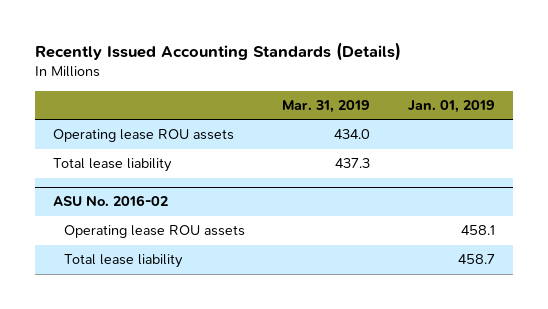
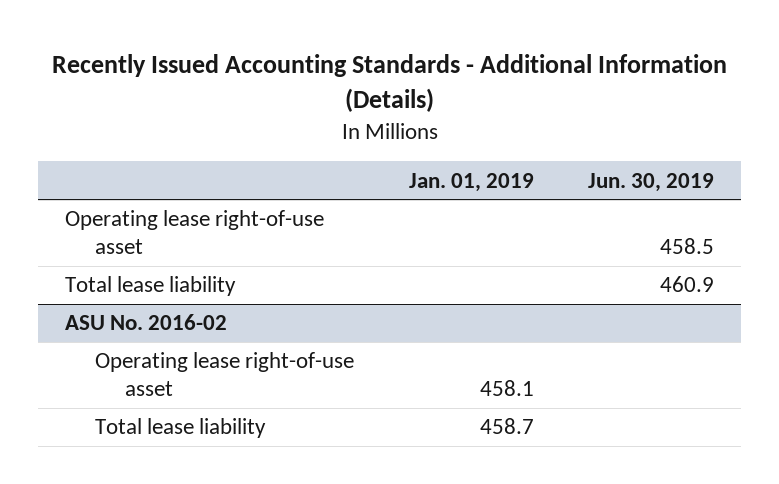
- Recently Issued Accounting Standards (Details)
+ Recently Issued Accounting Standards - Additional Information (Details)
- | Mar. 31, 2019 | Jan. 01, 2019
+ | Jan. 01, 2019 | Jun. 30, 2019
- Operating lease ROU assets | 434.0 |
+ Operating lease right-of-use asset | | 458.5
@ ASU No. 2016-02
- Operating lease ROU assets | | 458.1
+ Operating lease right-of-use asset | 458.1 |

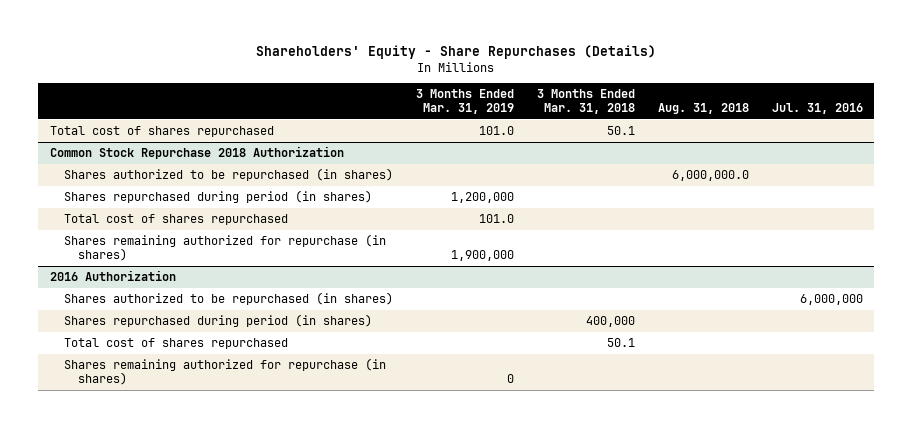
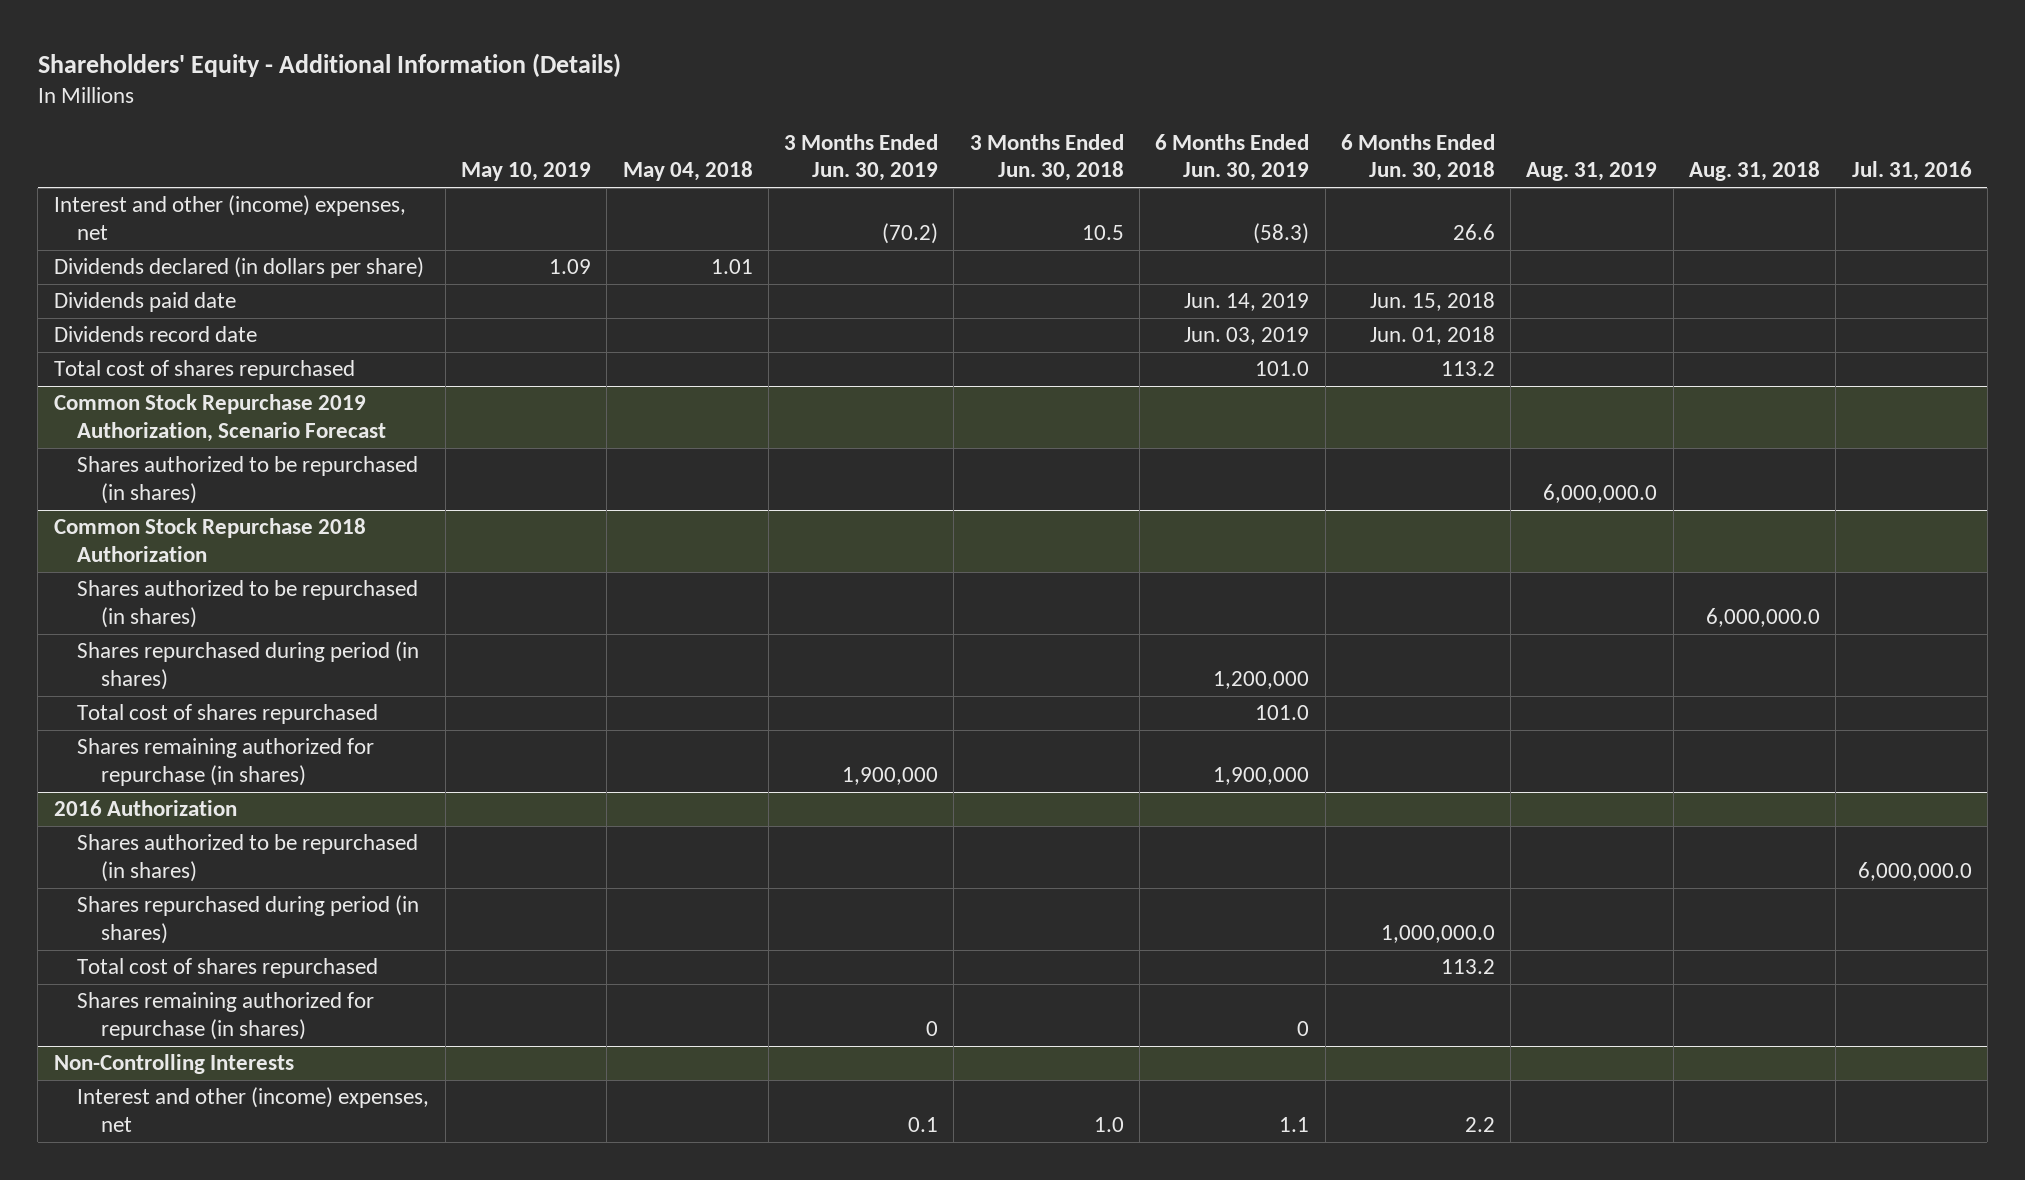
- Shareholders' Equity - Share Repurchases (Details)
+ Shareholders' Equity - Additional Information (Details)
- | 3 Months Ended Mar. 31, 2019 | 3 Months Ended Mar. 31, 2018 | Aug. 31, 2018 | Jul. 31, 2016
+ | May 10, 2019 | May 04, 2018 | 3 Months Ended Jun. 30, 2019 | 3 Months Ended Jun. 30, 2018 | 6 Months Ended Jun. 30, 2019 | 6 Months Ended Jun. 30, 2018 | Aug. 31, 2019 | Aug. 31, 2018 | Jul. 31, 2016
+ Interest and other (income) expenses, net | | | (70.2) | 10.5 | (58.3) | 26.6 | | |
+ Dividends declared (in dollars per share) | 1.09 | 1.01 | | | | | | |
+ Dividends paid date | | | | | Jun. 14, 2019 | Jun. 15, 2018 | | |
+ Dividends record date | | | | | Jun. 03, 2019 | Jun. 01, 2018 | | |
+ Common Stock Repurchase 2019 Authorization, Scenario Forecast
+ Shares authorized to be repurchased (in shares) | | | | | | | 6,000,000.0 | |
@ 2016 Authorization
- Shares authorized to be repurchased (in shares) | | | | 6,000,000
+ Shares authorized to be repurchased (in shares) | | | | | | | | | 6,000,000.0
+ Non-Controlling Interests
+ Interest and other (income) expenses, net | | | 0.1 | 1.0 | 1.1 | 2.2 | | |

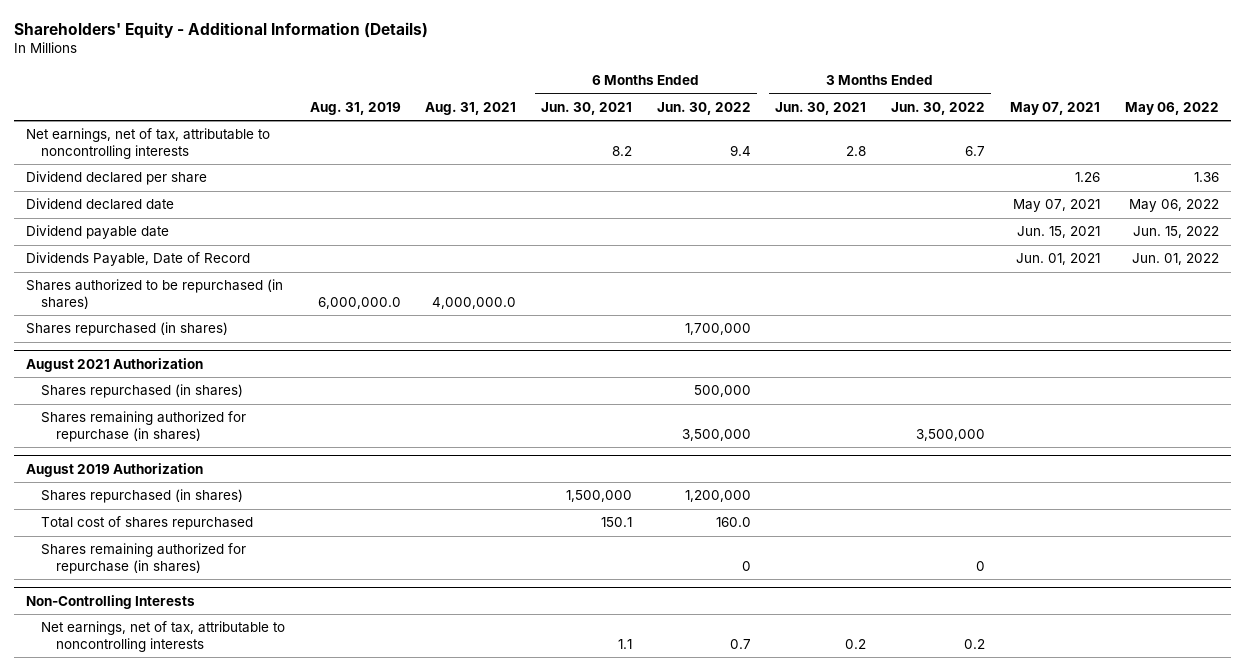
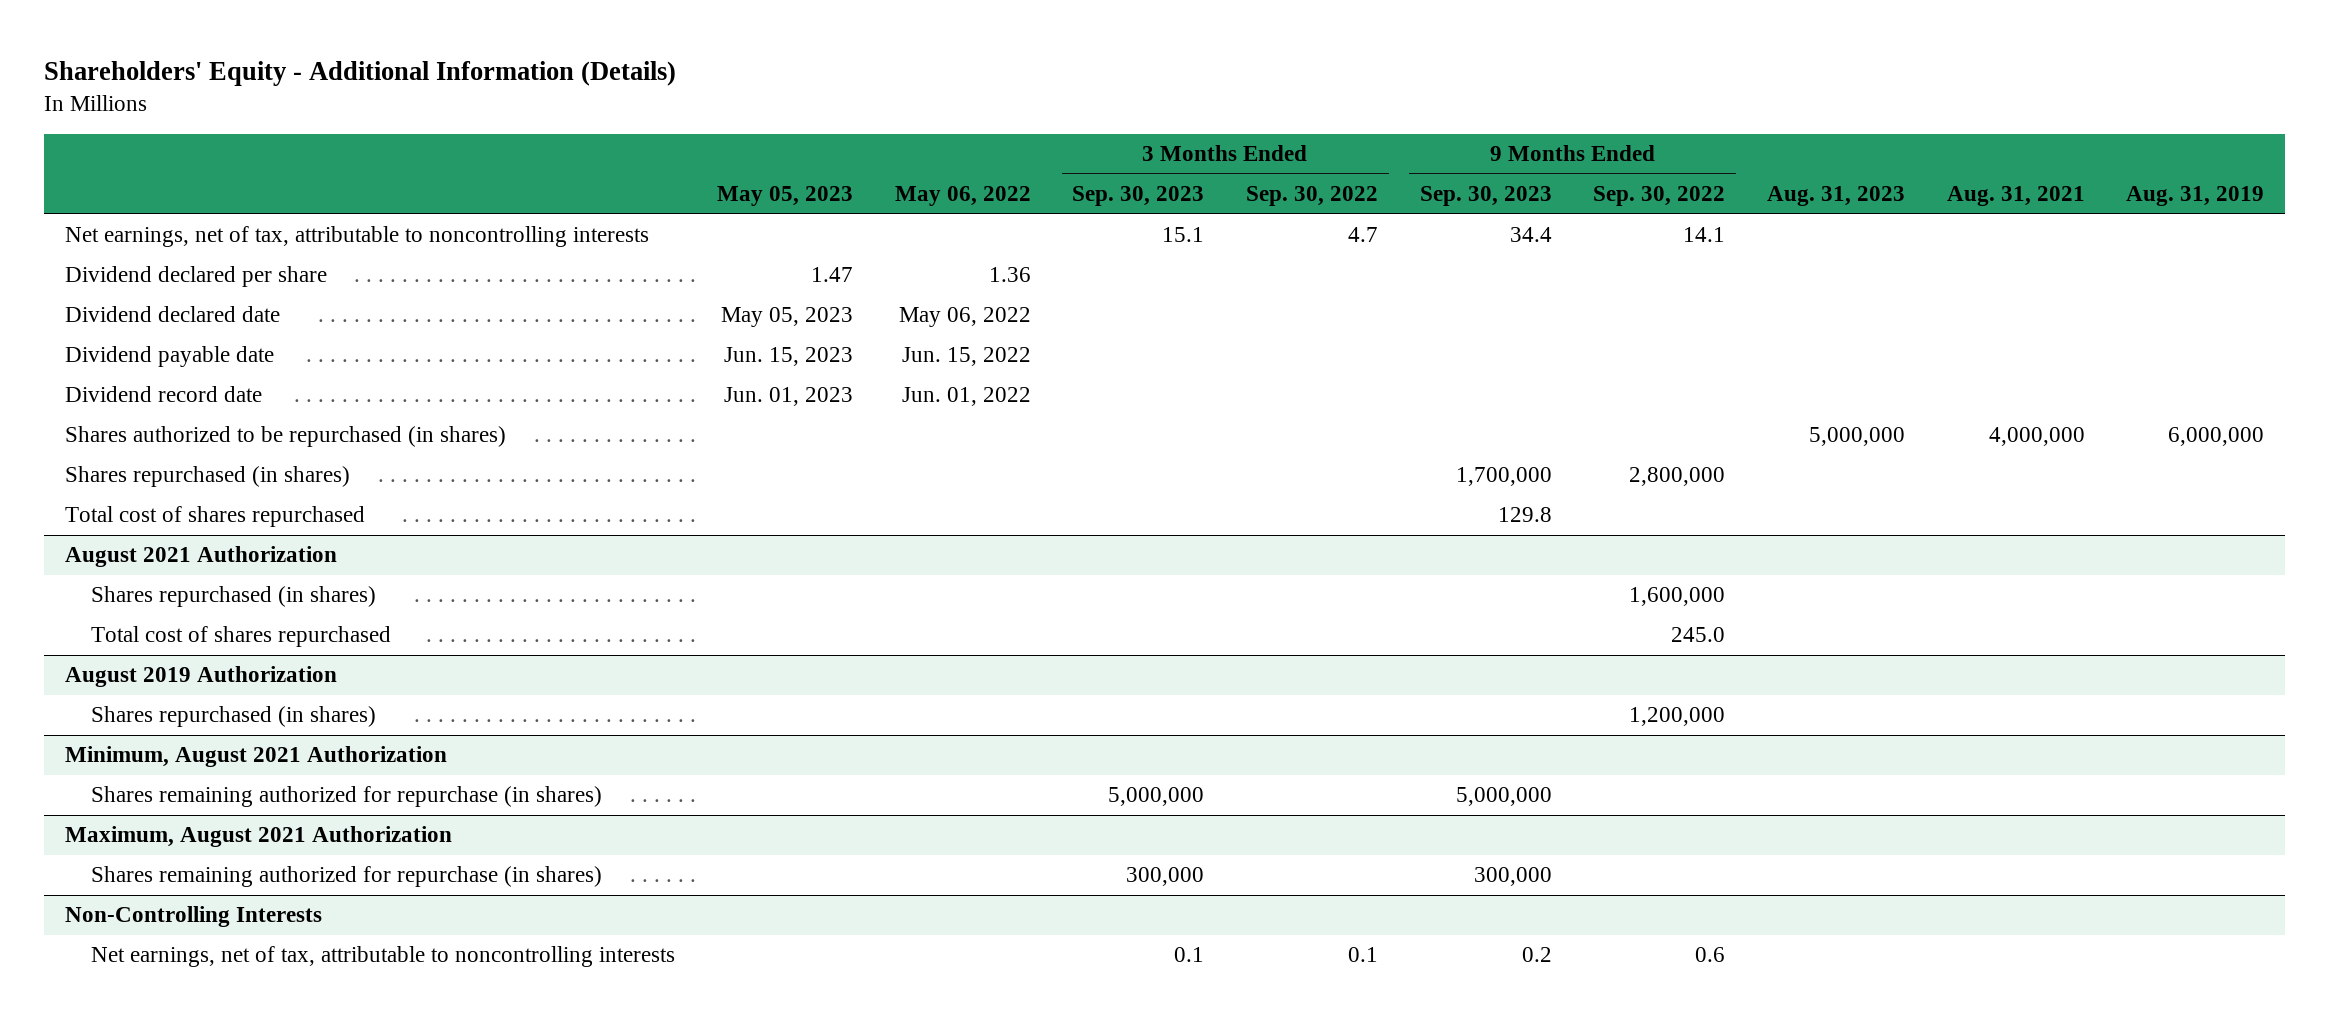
- | Aug. 31, 2019 | Aug. 31, 2021 | 6 Months Ended Jun. 30, 2021 | 6 Months Ended Jun. 30, 2022 | 3 Months Ended Jun. 30, 2021 | 3 Months Ended Jun. 30, 2022 | May 07, 2021 | May 06, 2022
+ | May 05, 2023 | May 06, 2022 | 3 Months Ended Sep. 30, 2023 | 3 Months Ended Sep. 30, 2022 | 9 Months Ended Sep. 30, 2023 | 9 Months Ended Sep. 30, 2022 | Aug. 31, 2023 | Aug. 31, 2021 | Aug. 31, 2019
- Dividends Payable, Date of Record | | | | | | | Jun. 01, 2021 | Jun. 01, 2022
- Shares authorized to be repurchased (in shares) | 6,000,000.0 | 4,000,000.0 | | | | | |
+ Dividend record date | Jun. 01, 2023 | Jun. 01, 2022 | | | | | | |
+ Shares authorized to be repurchased (in shares) | | | | | | | 5,000,000 | 4,000,000 | 6,000,000
+ Total cost of shares repurchased | | | | | 129.8 | | | |
@ August 2021 Authorization
- Shares remaining authorized for repurchase (in shares) | | | | 3,500,000 | | 3,500,000 | |
+ Total cost of shares repurchased | | | | | | 245.0 | | |
@ August 2019 Authorization
- Total cost of shares repurchased | | | 150.1 | 160.0 | | | |
- Shares remaining authorized for repurchase (in shares) | | | | 0 | | 0 | |
+ Minimum, August 2021 Authorization
+ Shares remaining authorized for repurchase (in shares) | | | 5,000,000 | | 5,000,000 | | | |
+ Maximum, August 2021 Authorization
+ Shares remaining authorized for repurchase (in shares) | | | 300,000 | | 300,000 | | | |

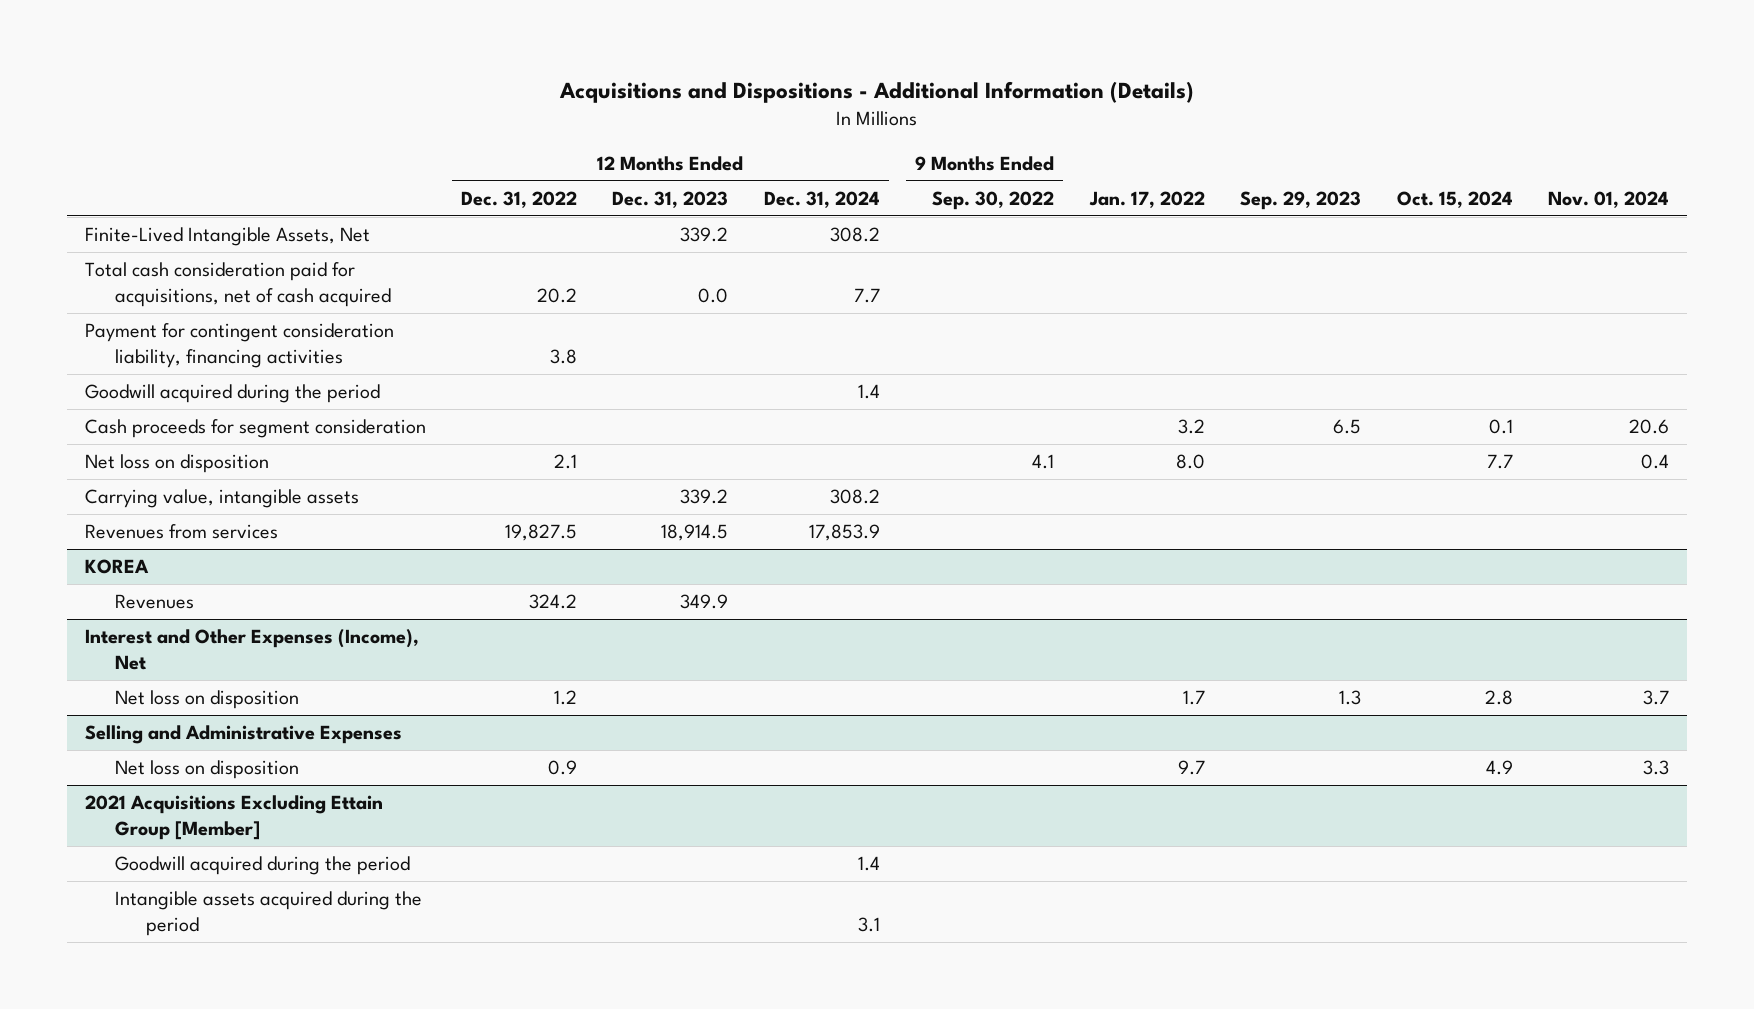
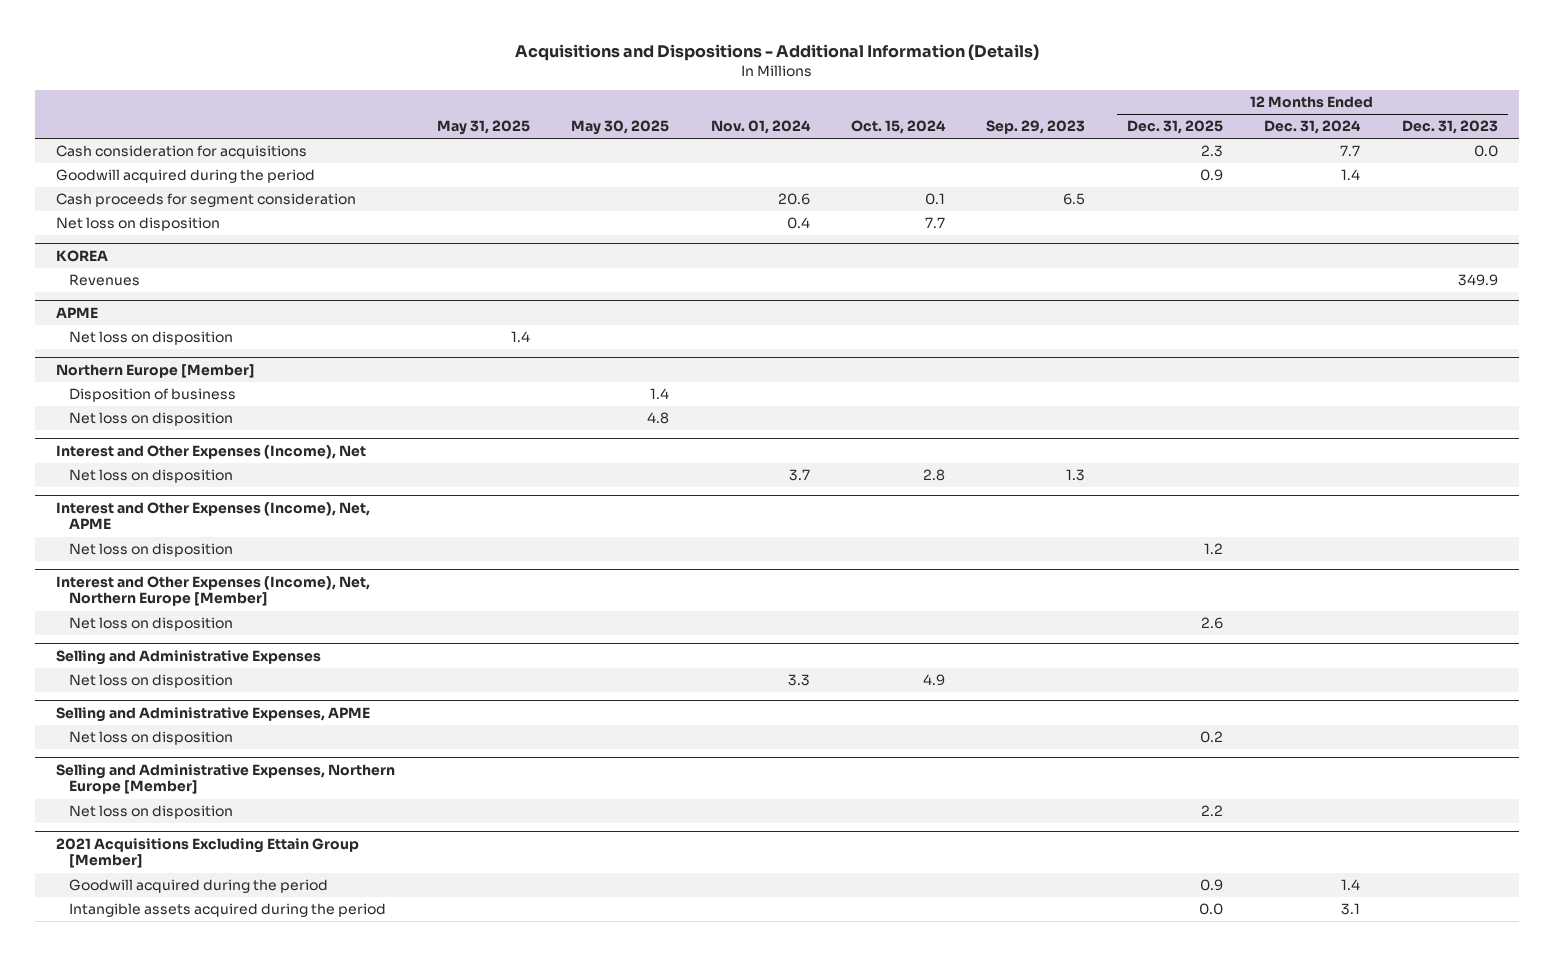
- | 12 Months Ended Dec. 31, 2022 | 12 Months Ended Dec. 31, 2023 | 12 Months Ended Dec. 31, 2024 | 9 Months Ended Sep. 30, 2022 | Jan. 17, 2022 | Sep. 29, 2023 | Oct. 15, 2024 | Nov. 01, 2024
+ | May 31, 2025 | May 30, 2025 | Nov. 01, 2024 | Oct. 15, 2024 | Sep. 29, 2023 | 12 Months Ended Dec. 31, 2025 | 12 Months Ended Dec. 31, 2024 | 12 Months Ended Dec. 31, 2023
- Finite-Lived Intangible Assets, Net | | 339.2 | 308.2 | | | | |
- Total cash consideration paid for acquisitions, net of cash acquired | 20.2 | 0.0 | 7.7 | | | | |
- Payment for contingent consideration liability, financing activities | 3.8 | | | | | | |
+ Cash consideration for acquisitions | | | | | | 2.3 | 7.7 | 0.0
- Carrying value, intangible assets | | 339.2 | 308.2 | | | | |
- Revenues from services | 19,827.5 | 18,914.5 | 17,853.9 | | | | |
+ APME
+ Net loss on disposition | 1.4 | | | | | | |
+ Northern Europe [Member]
+ Disposition of business | | 1.4 | | | | | |
+ Net loss on disposition | | 4.8 | | | | | |
+ Interest and Other Expenses (Income), Net, APME
+ Net loss on disposition | | | | | | 1.2 | |
+ Interest and Other Expenses (Income), Net, Northern Europe [Member]
+ Net loss on disposition | | | | | | 2.6 | |
+ Selling and Administrative Expenses, APME
+ Net loss on disposition | | | | | | 0.2 | |
+ Selling and Administrative Expenses, Northern Europe [Member]
+ Net loss on disposition | | | | | | 2.2 | |

